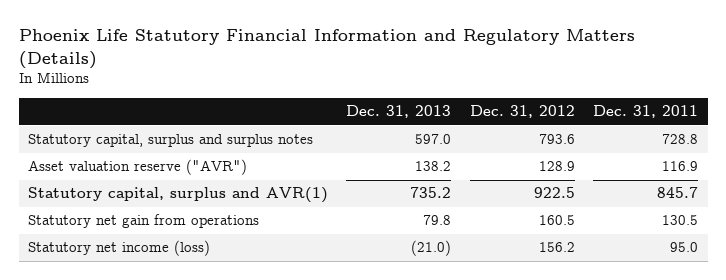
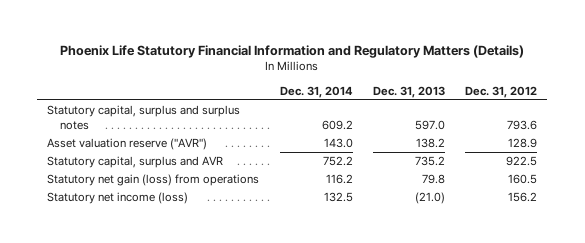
- | Dec. 31, 2013 | Dec. 31, 2012 | Dec. 31, 2011
+ | Dec. 31, 2014 | Dec. 31, 2013 | Dec. 31, 2012
- Statutory capital, surplus and AVR(1) | 735.2 | 922.5 | 845.7
- Statutory net gain from operations | 79.8 | 160.5 | 130.5
+ Statutory capital, surplus and AVR | 752.2 | 735.2 | 922.5
+ Statutory net gain (loss) from operations | 116.2 | 79.8 | 160.5

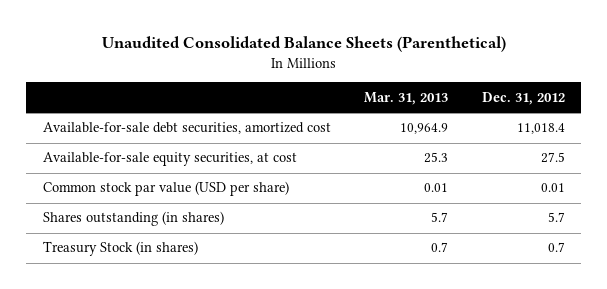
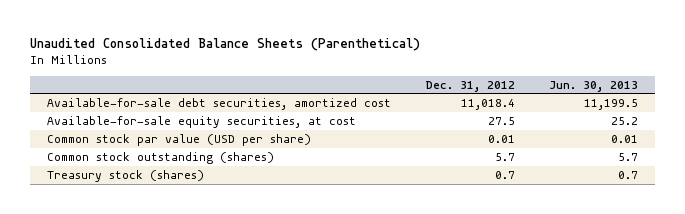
- | Mar. 31, 2013 | Dec. 31, 2012
+ | Dec. 31, 2012 | Jun. 30, 2013
- Shares outstanding (in shares) | 5.7 | 5.7
- Treasury Stock (in shares) | 0.7 | 0.7
+ Common stock outstanding (shares) | 5.7 | 5.7
+ Treasury stock (shares) | 0.7 | 0.7

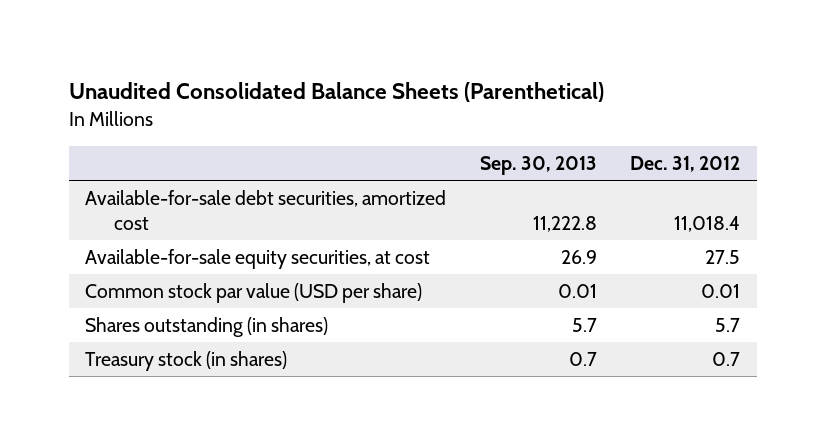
- | Dec. 31, 2012 | Jun. 30, 2013
+ | Sep. 30, 2013 | Dec. 31, 2012
- Common stock outstanding (shares) | 5.7 | 5.7
- Treasury stock (shares) | 0.7 | 0.7
+ Shares outstanding (in shares) | 5.7 | 5.7
+ Treasury stock (in shares) | 0.7 | 0.7

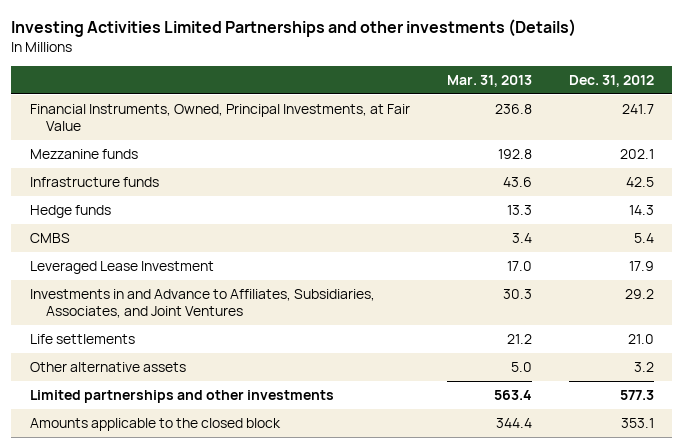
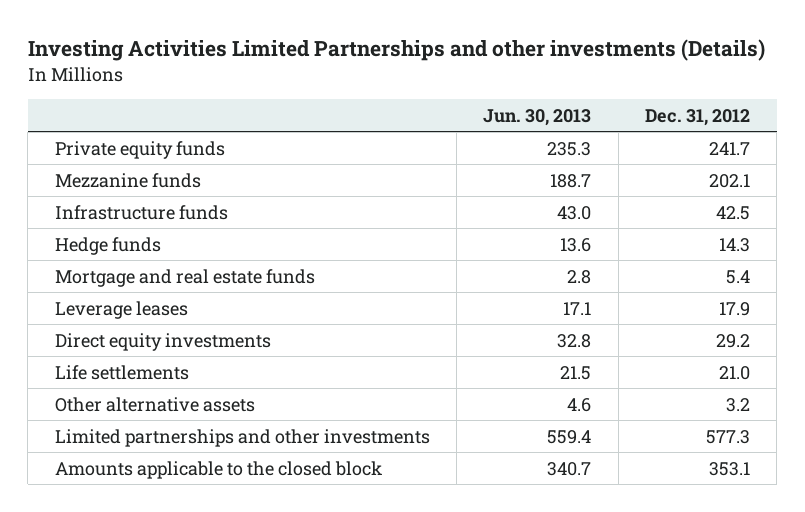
- | Mar. 31, 2013 | Dec. 31, 2012
+ | Jun. 30, 2013 | Dec. 31, 2012
- Financial Instruments, Owned, Principal Investments, at Fair Value | 236.8 | 241.7
+ Private equity funds | 235.3 | 241.7
- CMBS | 3.4 | 5.4
- Leveraged Lease Investment | 17.0 | 17.9
- Investments in and Advance to Affiliates, Subsidiaries, Associates, and Joint Ventures | 30.3 | 29.2
+ Mortgage and real estate funds | 2.8 | 5.4
+ Leverage leases | 17.1 | 17.9
+ Direct equity investments | 32.8 | 29.2

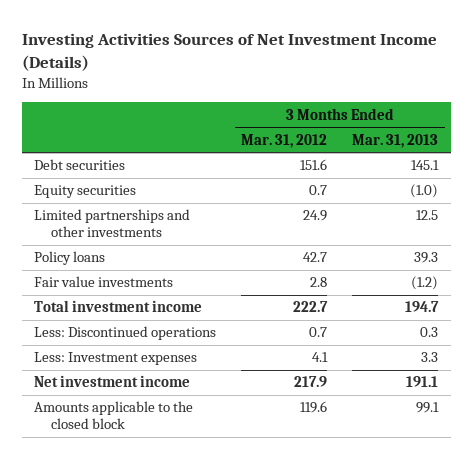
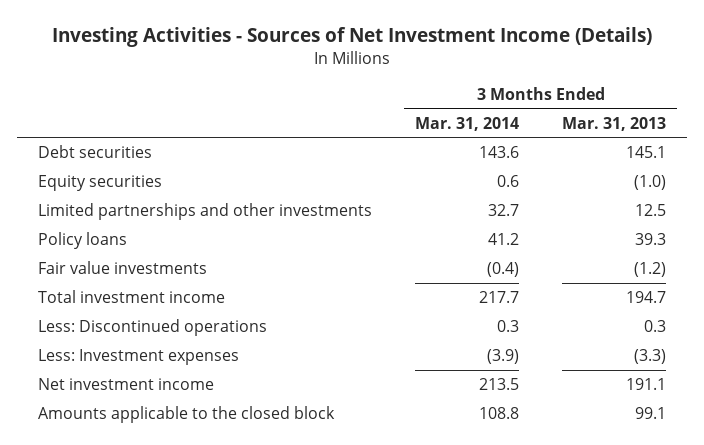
- Investing Activities Sources of Net Investment Income (Details)
+ Investing Activities - Sources of Net Investment Income (Details)
- | 3 Months Ended Mar. 31, 2012 | 3 Months Ended Mar. 31, 2013
+ | 3 Months Ended Mar. 31, 2014 | 3 Months Ended Mar. 31, 2013
- Less: Investment expenses | 4.1 | 3.3
+ Less: Investment expenses | (3.9) | (3.3)

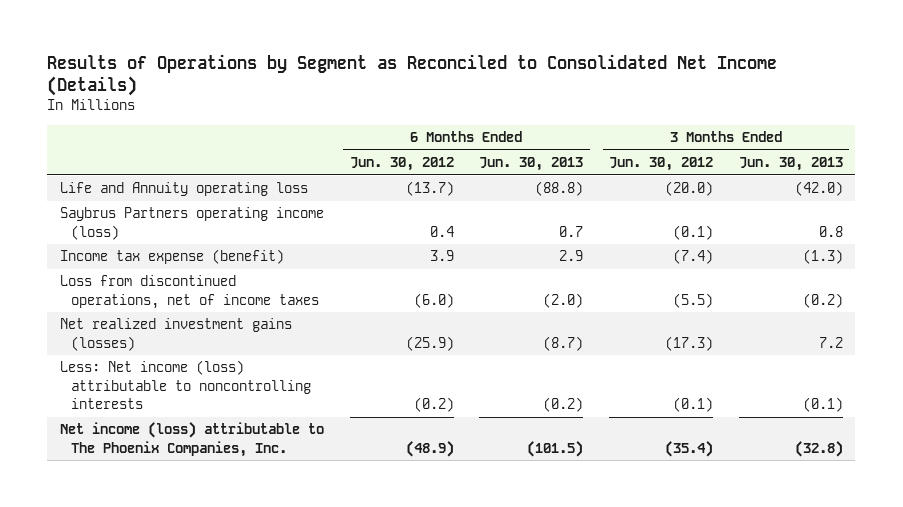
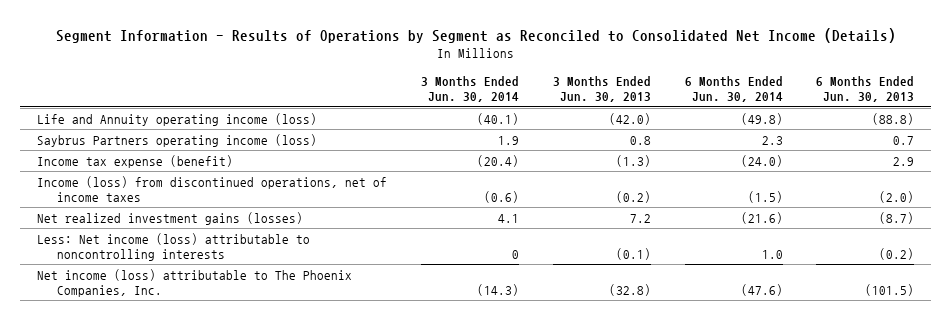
- Results of Operations by Segment as Reconciled to Consolidated Net Income (Details)
+ Segment Information - Results of Operations by Segment as Reconciled to Consolidated Net Income (Details)
- | 6 Months Ended Jun. 30, 2012 | 6 Months Ended Jun. 30, 2013 | 3 Months Ended Jun. 30, 2012 | 3 Months Ended Jun. 30, 2013
+ | 3 Months Ended Jun. 30, 2014 | 3 Months Ended Jun. 30, 2013 | 6 Months Ended Jun. 30, 2014 | 6 Months Ended Jun. 30, 2013
- Life and Annuity operating loss | (13.7) | (88.8) | (20.0) | (42.0)
+ Life and Annuity operating income (loss) | (40.1) | (42.0) | (49.8) | (88.8)
- Loss from discontinued operations, net of income taxes | (6.0) | (2.0) | (5.5) | (0.2)
+ Income (loss) from discontinued operations, net of income taxes | (0.6) | (0.2) | (1.5) | (2.0)

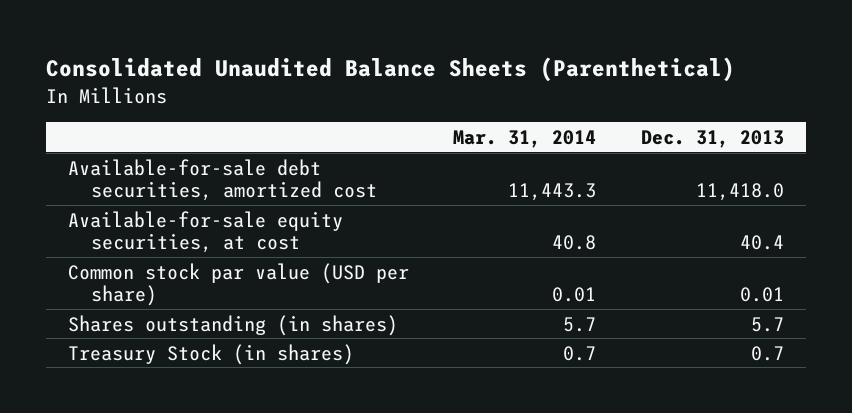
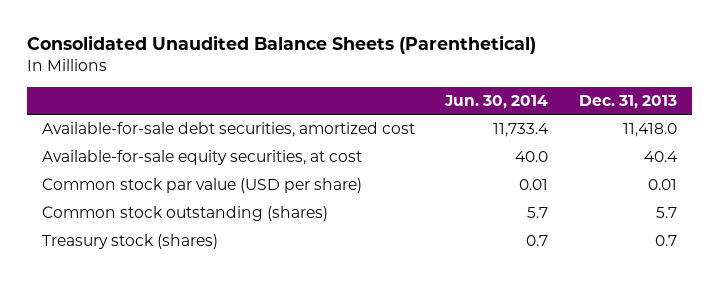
- | Mar. 31, 2014 | Dec. 31, 2013
+ | Jun. 30, 2014 | Dec. 31, 2013
- Shares outstanding (in shares) | 5.7 | 5.7
- Treasury Stock (in shares) | 0.7 | 0.7
+ Common stock outstanding (shares) | 5.7 | 5.7
+ Treasury stock (shares) | 0.7 | 0.7

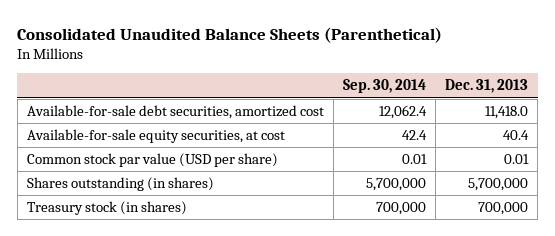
- | Jun. 30, 2014 | Dec. 31, 2013
+ | Sep. 30, 2014 | Dec. 31, 2013
- Common stock outstanding (shares) | 5.7 | 5.7
- Treasury stock (shares) | 0.7 | 0.7
+ Shares outstanding (in shares) | 5,700,000 | 5,700,000
+ Treasury stock (in shares) | 700,000 | 700,000

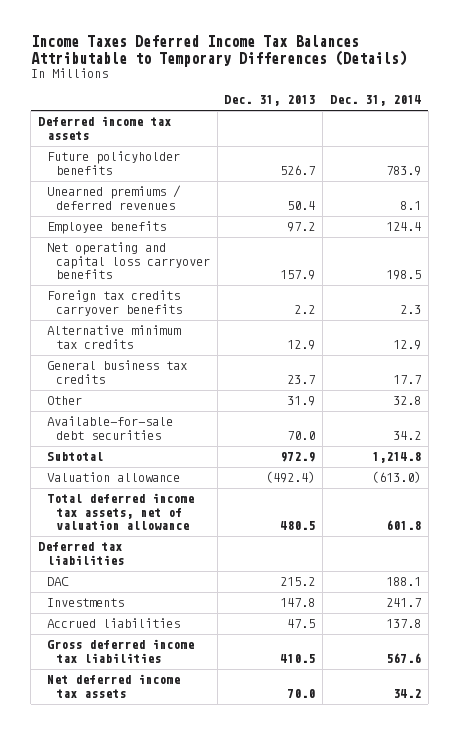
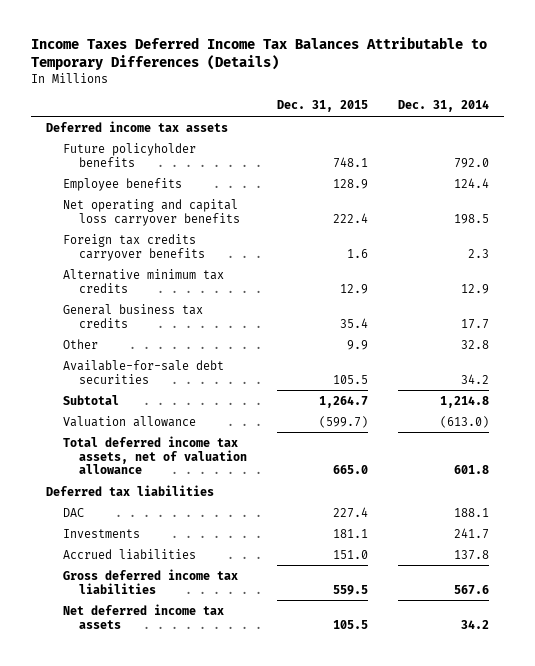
- | Dec. 31, 2013 | Dec. 31, 2014
+ | Dec. 31, 2015 | Dec. 31, 2014
- Future policyholder benefits | 526.7 | 783.9
- Unearned premiums / deferred revenues | 50.4 | 8.1
+ Future policyholder benefits | 748.1 | 792.0

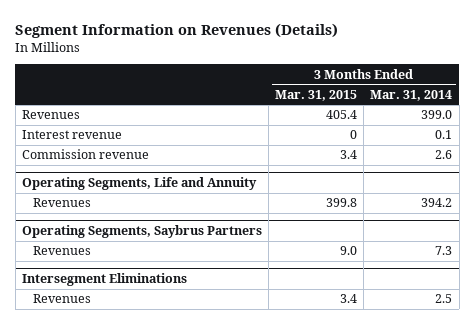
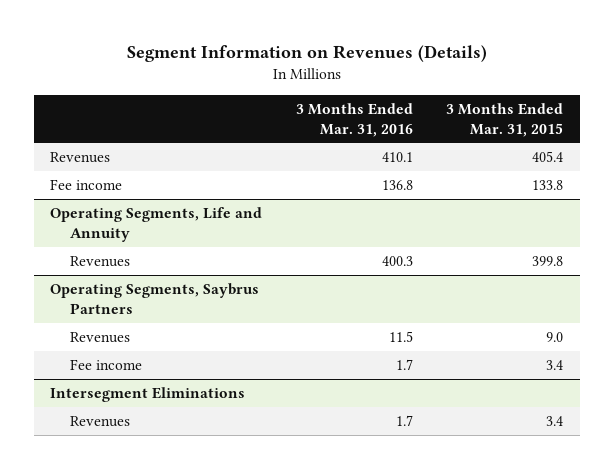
- | 3 Months Ended Mar. 31, 2015 | 3 Months Ended Mar. 31, 2014
+ | 3 Months Ended Mar. 31, 2016 | 3 Months Ended Mar. 31, 2015
- Interest revenue | 0 | 0.1
- Commission revenue | 3.4 | 2.6
+ Fee income | 136.8 | 133.8
@ Operating Segments, Saybrus Partners
+ Fee income | 1.7 | 3.4

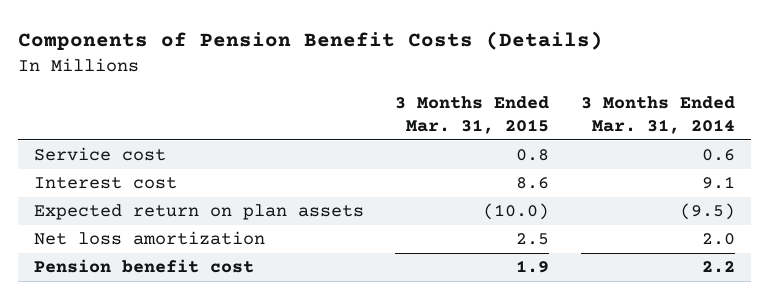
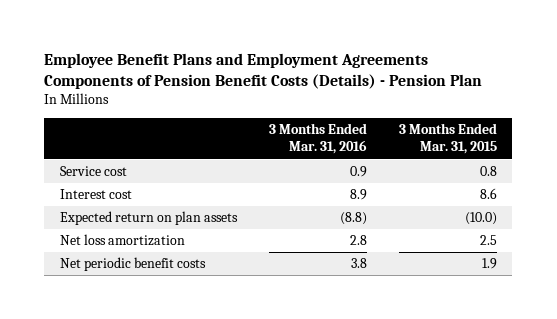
- Components of Pension Benefit Costs (Details)
+ Employee Benefit Plans and Employment Agreements Components of Pension Benefit Costs (Details) - Pension Plan
- | 3 Months Ended Mar. 31, 2015 | 3 Months Ended Mar. 31, 2014
+ | 3 Months Ended Mar. 31, 2016 | 3 Months Ended Mar. 31, 2015
- Pension benefit cost | 1.9 | 2.2
+ Net periodic benefit costs | 3.8 | 1.9

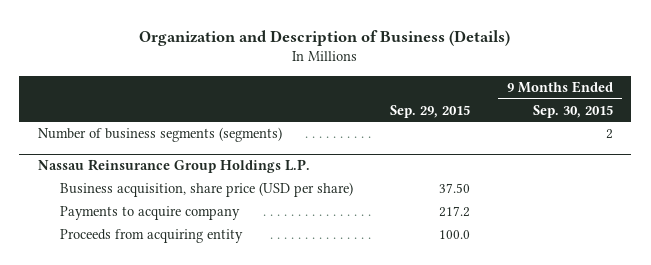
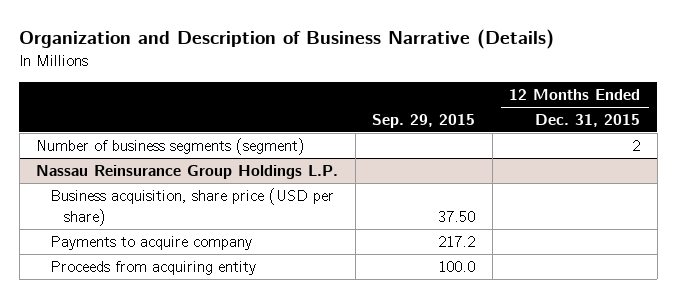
- Organization and Description of Business (Details)
+ Organization and Description of Business Narrative (Details)
- | Sep. 29, 2015 | 9 Months Ended Sep. 30, 2015
+ | Sep. 29, 2015 | 12 Months Ended Dec. 31, 2015
- Number of business segments (segments) | | 2
+ Number of business segments (segment) | | 2

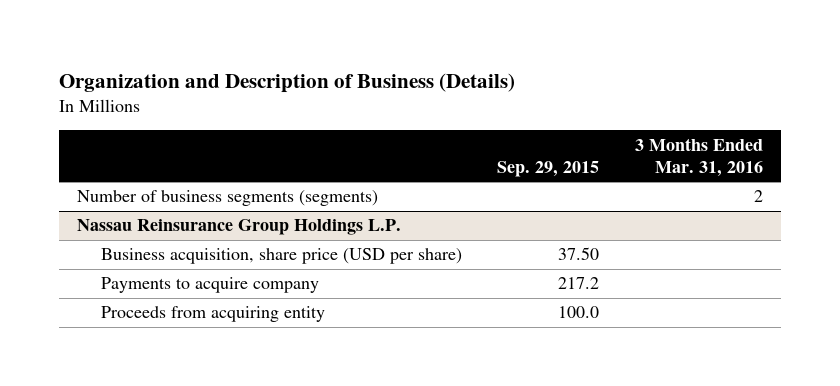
- Organization and Description of Business Narrative (Details)
+ Organization and Description of Business (Details)
- | Sep. 29, 2015 | 12 Months Ended Dec. 31, 2015
+ | Sep. 29, 2015 | 3 Months Ended Mar. 31, 2016
- Number of business segments (segment) | | 2
+ Number of business segments (segments) | | 2

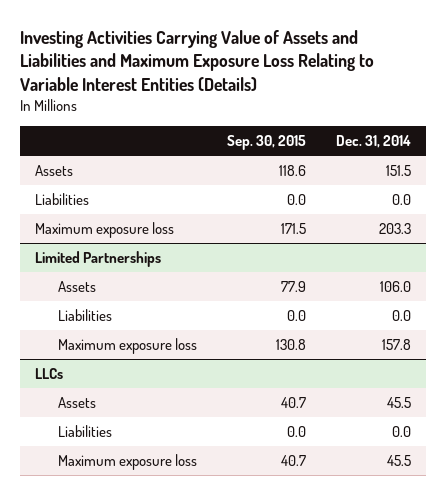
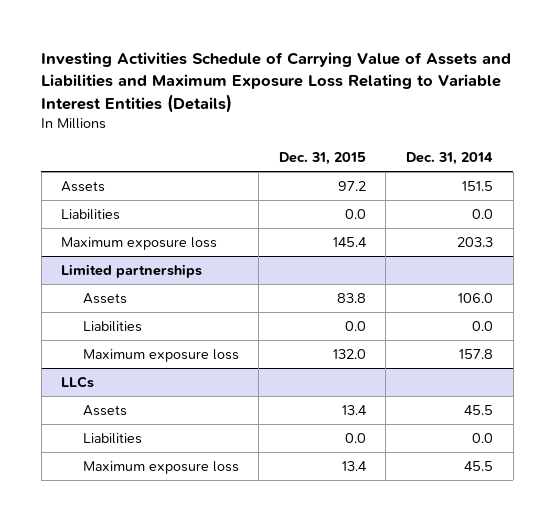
- Investing Activities Carrying Value of Assets and Liabilities and Maximum Exposure Loss Relating to Variable Interest Entities (Details)
+ Investing Activities Schedule of Carrying Value of Assets and Liabilities and Maximum Exposure Loss Relating to Variable Interest Entities (Details)
- | Sep. 30, 2015 | Dec. 31, 2014
+ | Dec. 31, 2015 | Dec. 31, 2014
- Limited Partnerships
+ Limited partnerships

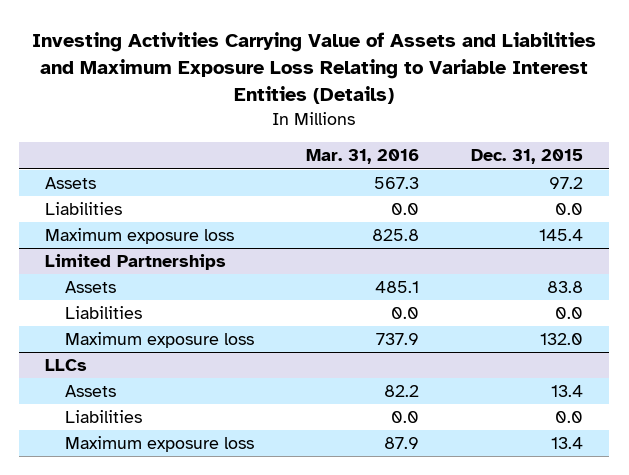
- Investing Activities Schedule of Carrying Value of Assets and Liabilities and Maximum Exposure Loss Relating to Variable Interest Entities (Details)
+ Investing Activities Carrying Value of Assets and Liabilities and Maximum Exposure Loss Relating to Variable Interest Entities (Details)
- | Dec. 31, 2015 | Dec. 31, 2014
+ | Mar. 31, 2016 | Dec. 31, 2015
- Limited partnerships
+ Limited Partnerships

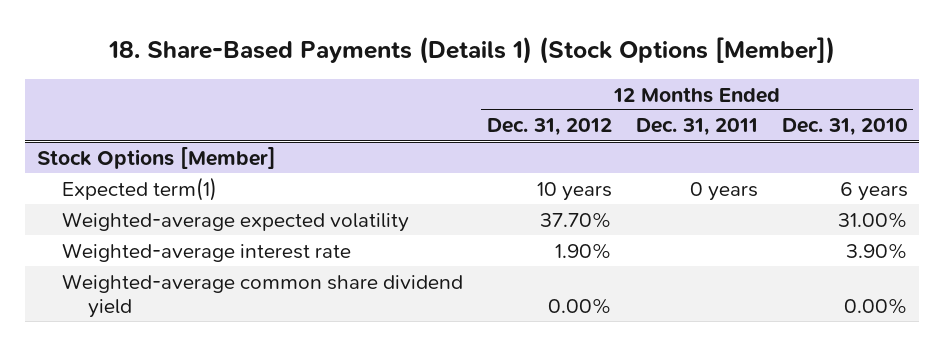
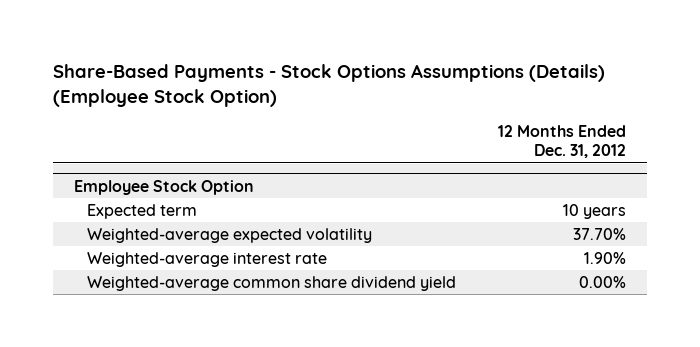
- 18. Share-Based Payments (Details 1) (Stock Options [Member])
+ Share-Based Payments - Stock Options Assumptions (Details) (Employee Stock Option)
- | 12 Months Ended Dec. 31, 2012 | 12 Months Ended Dec. 31, 2011 | 12 Months Ended Dec. 31, 2010
+ | 12 Months Ended Dec. 31, 2012
- Stock Options [Member]
- Expected term(1) | 10 years | 0 years | 6 years
+ Employee Stock Option
+ Expected term | 10 years

